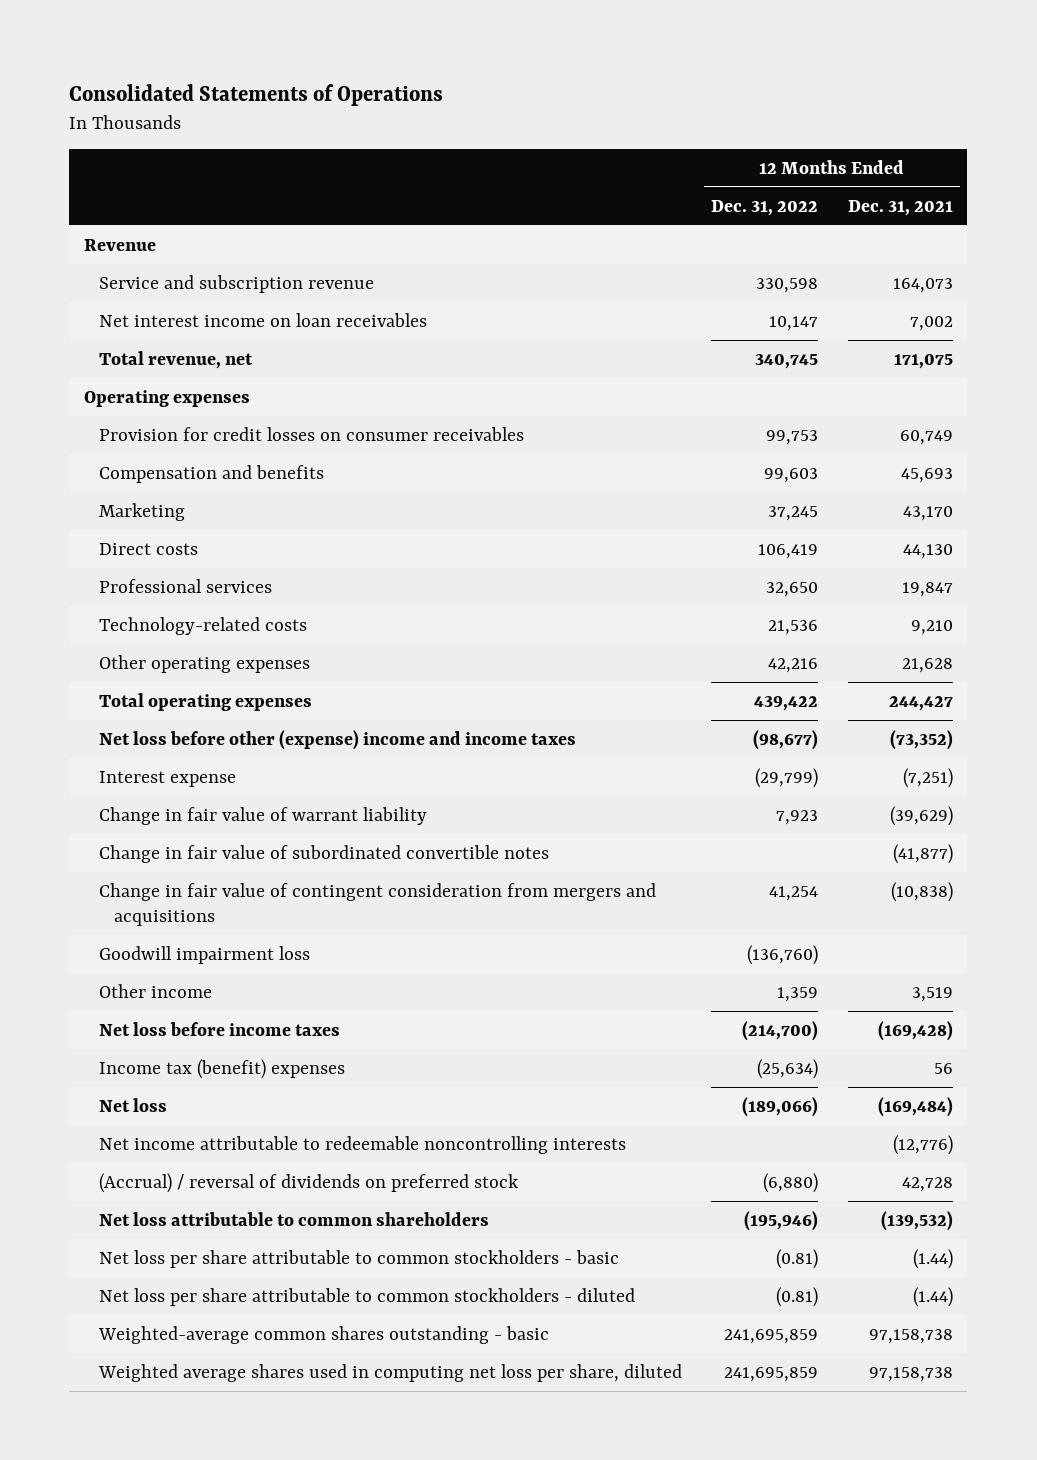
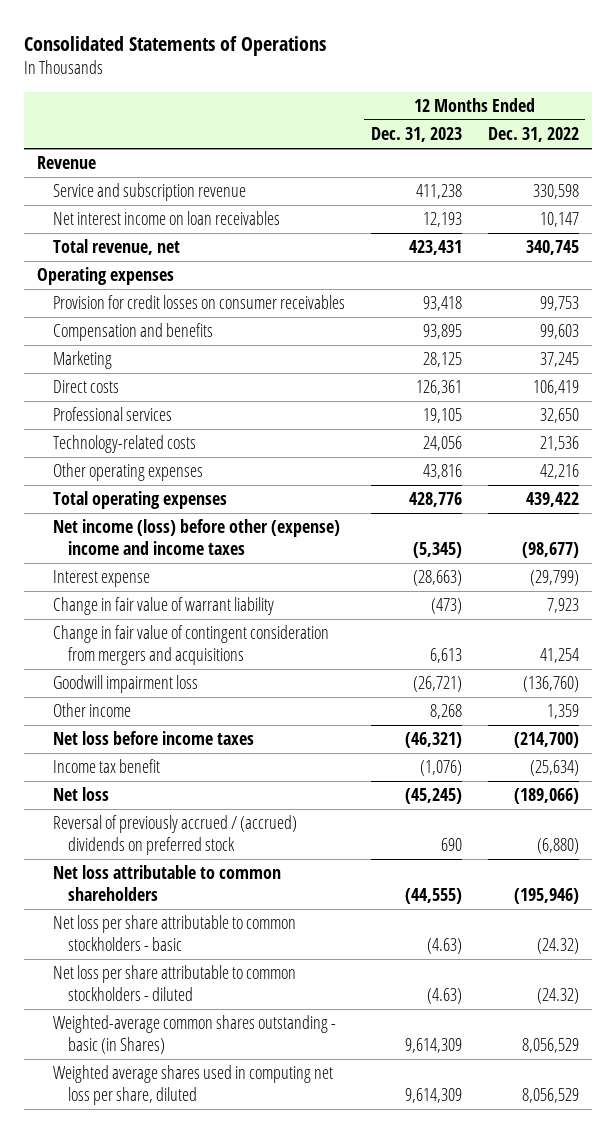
- | 12 Months Ended Dec. 31, 2022 | 12 Months Ended Dec. 31, 2021
+ | 12 Months Ended Dec. 31, 2023 | 12 Months Ended Dec. 31, 2022
- Net loss before other (expense) income and income taxes | (98,677) | (73,352)
+ Net income (loss) before other (expense) income and income taxes | (5,345) | (98,677)
- Change in fair value of subordinated convertible notes | | (41,877)
- Income tax (benefit) expenses | (25,634) | 56
+ Income tax benefit | (1,076) | (25,634)
- Net income attributable to redeemable noncontrolling interests | | (12,776)
- (Accrual) / reversal of dividends on preferred stock | (6,880) | 42,728
+ Reversal of previously accrued / (accrued) dividends on preferred stock | 690 | (6,880)
- Net loss per share attributable to common stockholders - basic | (0.81) | (1.44)
- Net loss per share attributable to common stockholders - diluted | (0.81) | (1.44)
- Weighted-average common shares outstanding - basic | 241,695,859 | 97,158,738
- Weighted average shares used in computing net loss per share, diluted | 241,695,859 | 97,158,738
+ Net loss per share attributable to common stockholders - basic | (4.63) | (24.32)
+ Net loss per share attributable to common stockholders - diluted | (4.63) | (24.32)
+ Weighted-average common shares outstanding - basic (in Shares) | 9,614,309 | 8,056,529
+ Weighted average shares used in computing net loss per share, diluted | 9,614,309 | 8,056,529

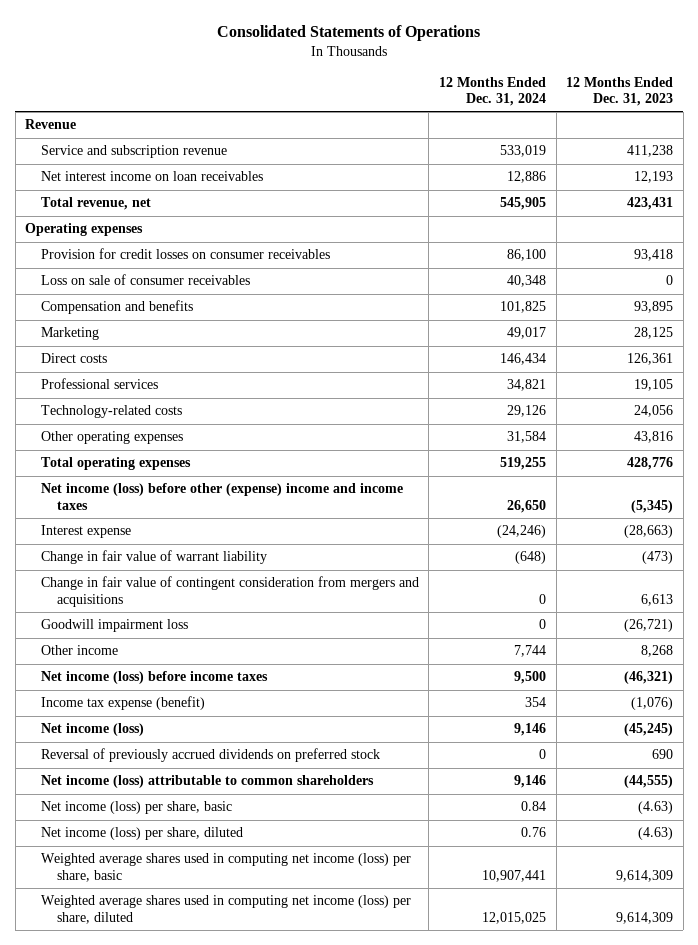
- | 12 Months Ended Dec. 31, 2023 | 12 Months Ended Dec. 31, 2022
+ | 12 Months Ended Dec. 31, 2024 | 12 Months Ended Dec. 31, 2023
+ Loss on sale of consumer receivables | 40,348 | 0
- Net loss before income taxes | (46,321) | (214,700)
- Income tax benefit | (1,076) | (25,634)
- Net loss | (45,245) | (189,066)
- Reversal of previously accrued / (accrued) dividends on preferred stock | 690 | (6,880)
- Net loss attributable to common shareholders | (44,555) | (195,946)
- Net loss per share attributable to common stockholders - basic | (4.63) | (24.32)
- Net loss per share attributable to common stockholders - diluted | (4.63) | (24.32)
- Weighted-average common shares outstanding - basic (in Shares) | 9,614,309 | 8,056,529
- Weighted average shares used in computing net loss per share, diluted | 9,614,309 | 8,056,529
+ Net income (loss) before income taxes | 9,500 | (46,321)
+ Income tax expense (benefit) | 354 | (1,076)
+ Net income (loss) | 9,146 | (45,245)
+ Reversal of previously accrued dividends on preferred stock | 0 | 690
+ Net income (loss) attributable to common shareholders | 9,146 | (44,555)
+ Net income (loss) per share, basic | 0.84 | (4.63)
+ Net income (loss) per share, diluted | 0.76 | (4.63)
+ Weighted average shares used in computing net income (loss) per share, basic | 10,907,441 | 9,614,309
+ Weighted average shares used in computing net income (loss) per share, diluted | 12,015,025 | 9,614,309

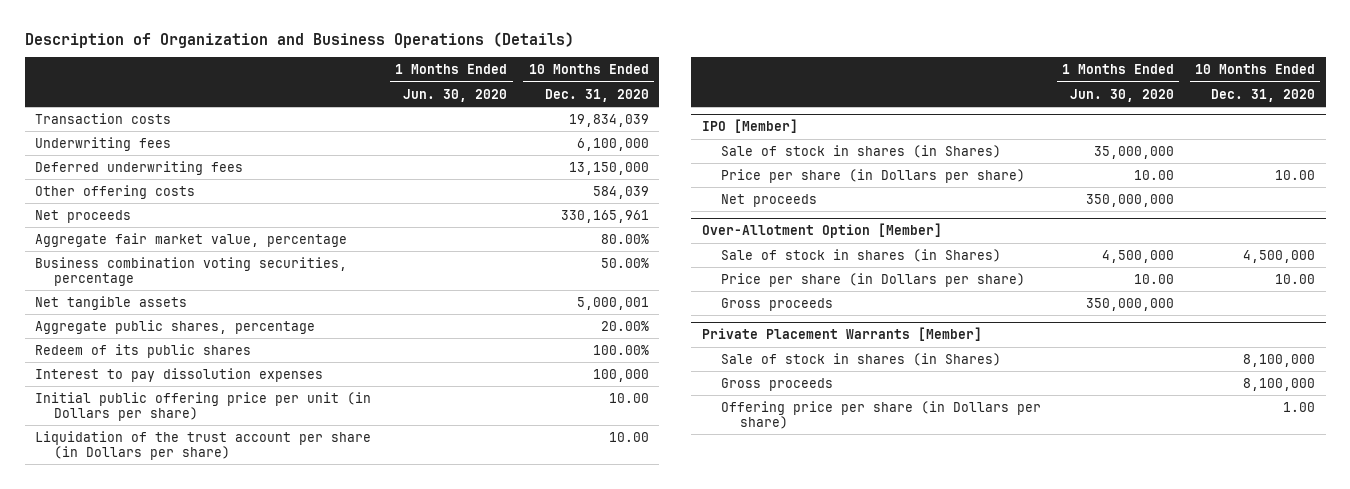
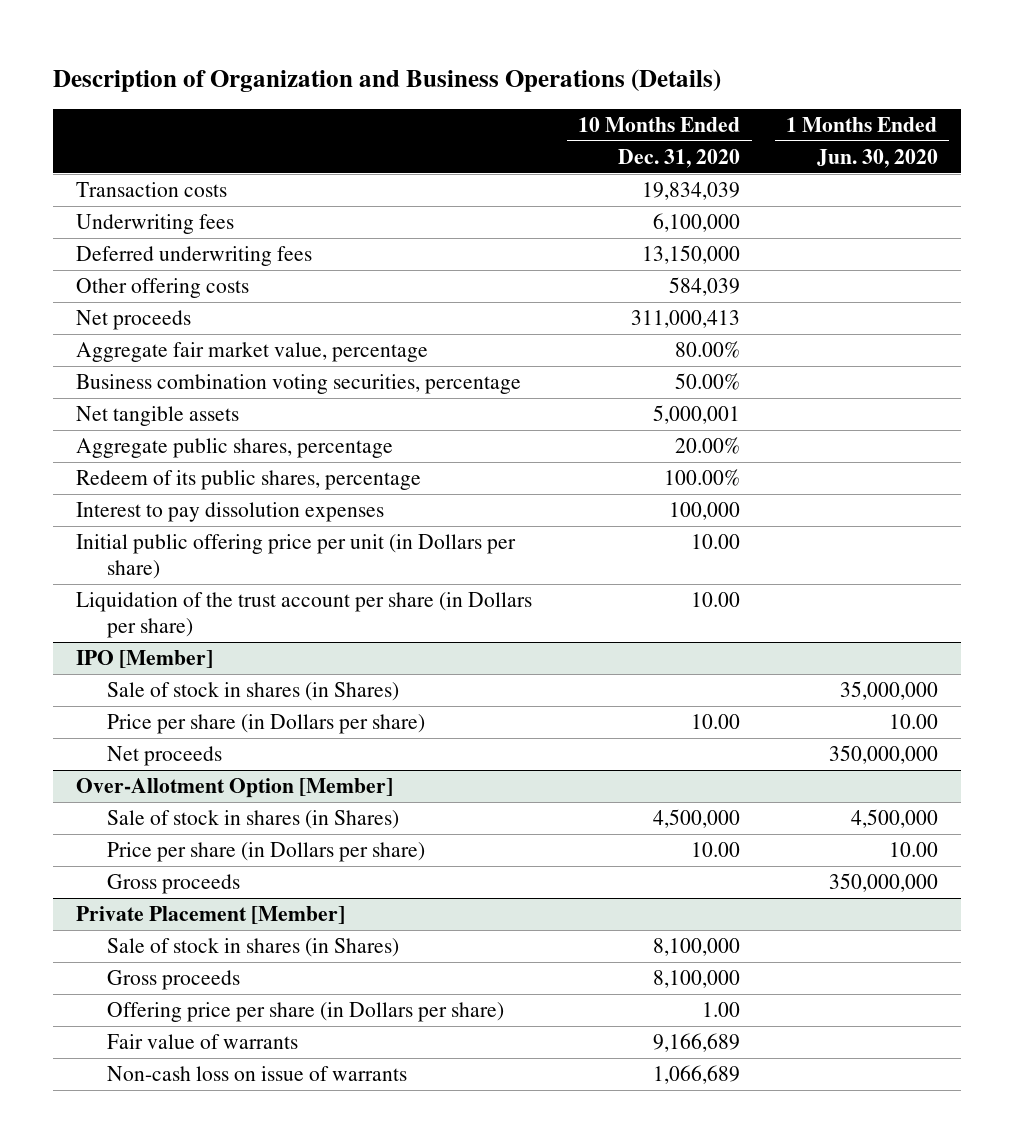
- | 1 Months Ended Jun. 30, 2020 | 10 Months Ended Dec. 31, 2020
+ | 10 Months Ended Dec. 31, 2020 | 1 Months Ended Jun. 30, 2020
- Net proceeds | | 330,165,961
+ Net proceeds | 311,000,413 |
- Redeem of its public shares | | 100.00%
+ Redeem of its public shares, percentage | 100.00% |
- Private Placement Warrants [Member]
+ Private Placement [Member]
+ Fair value of warrants | 9,166,689 |
+ Non-cash loss on issue of warrants | 1,066,689 |

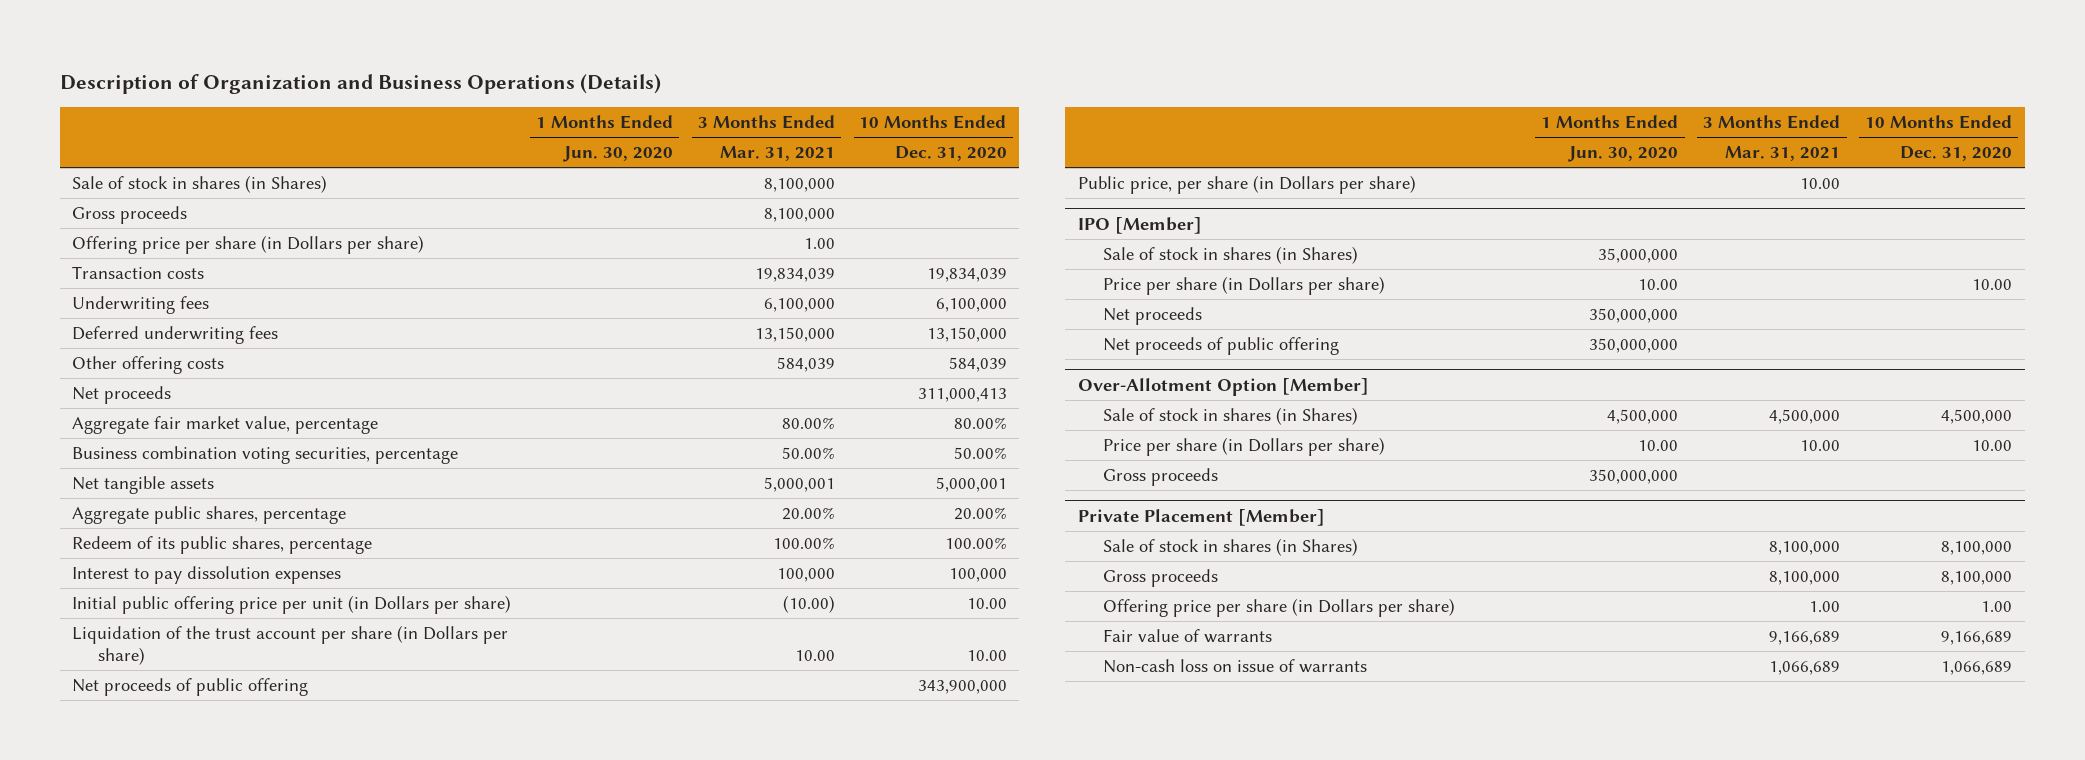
- | 10 Months Ended Dec. 31, 2020 | 1 Months Ended Jun. 30, 2020
+ | 1 Months Ended Jun. 30, 2020 | 3 Months Ended Mar. 31, 2021 | 10 Months Ended Dec. 31, 2020
+ Sale of stock in shares (in Shares) | | 8,100,000 |
+ Gross proceeds | | 8,100,000 |
+ Offering price per share (in Dollars per share) | | 1.00 |
+ Net proceeds of public offering | | | 343,900,000
+ Public price, per share (in Dollars per share) | | 10.00 |
@ IPO [Member]
+ Net proceeds of public offering | 350,000,000 | |

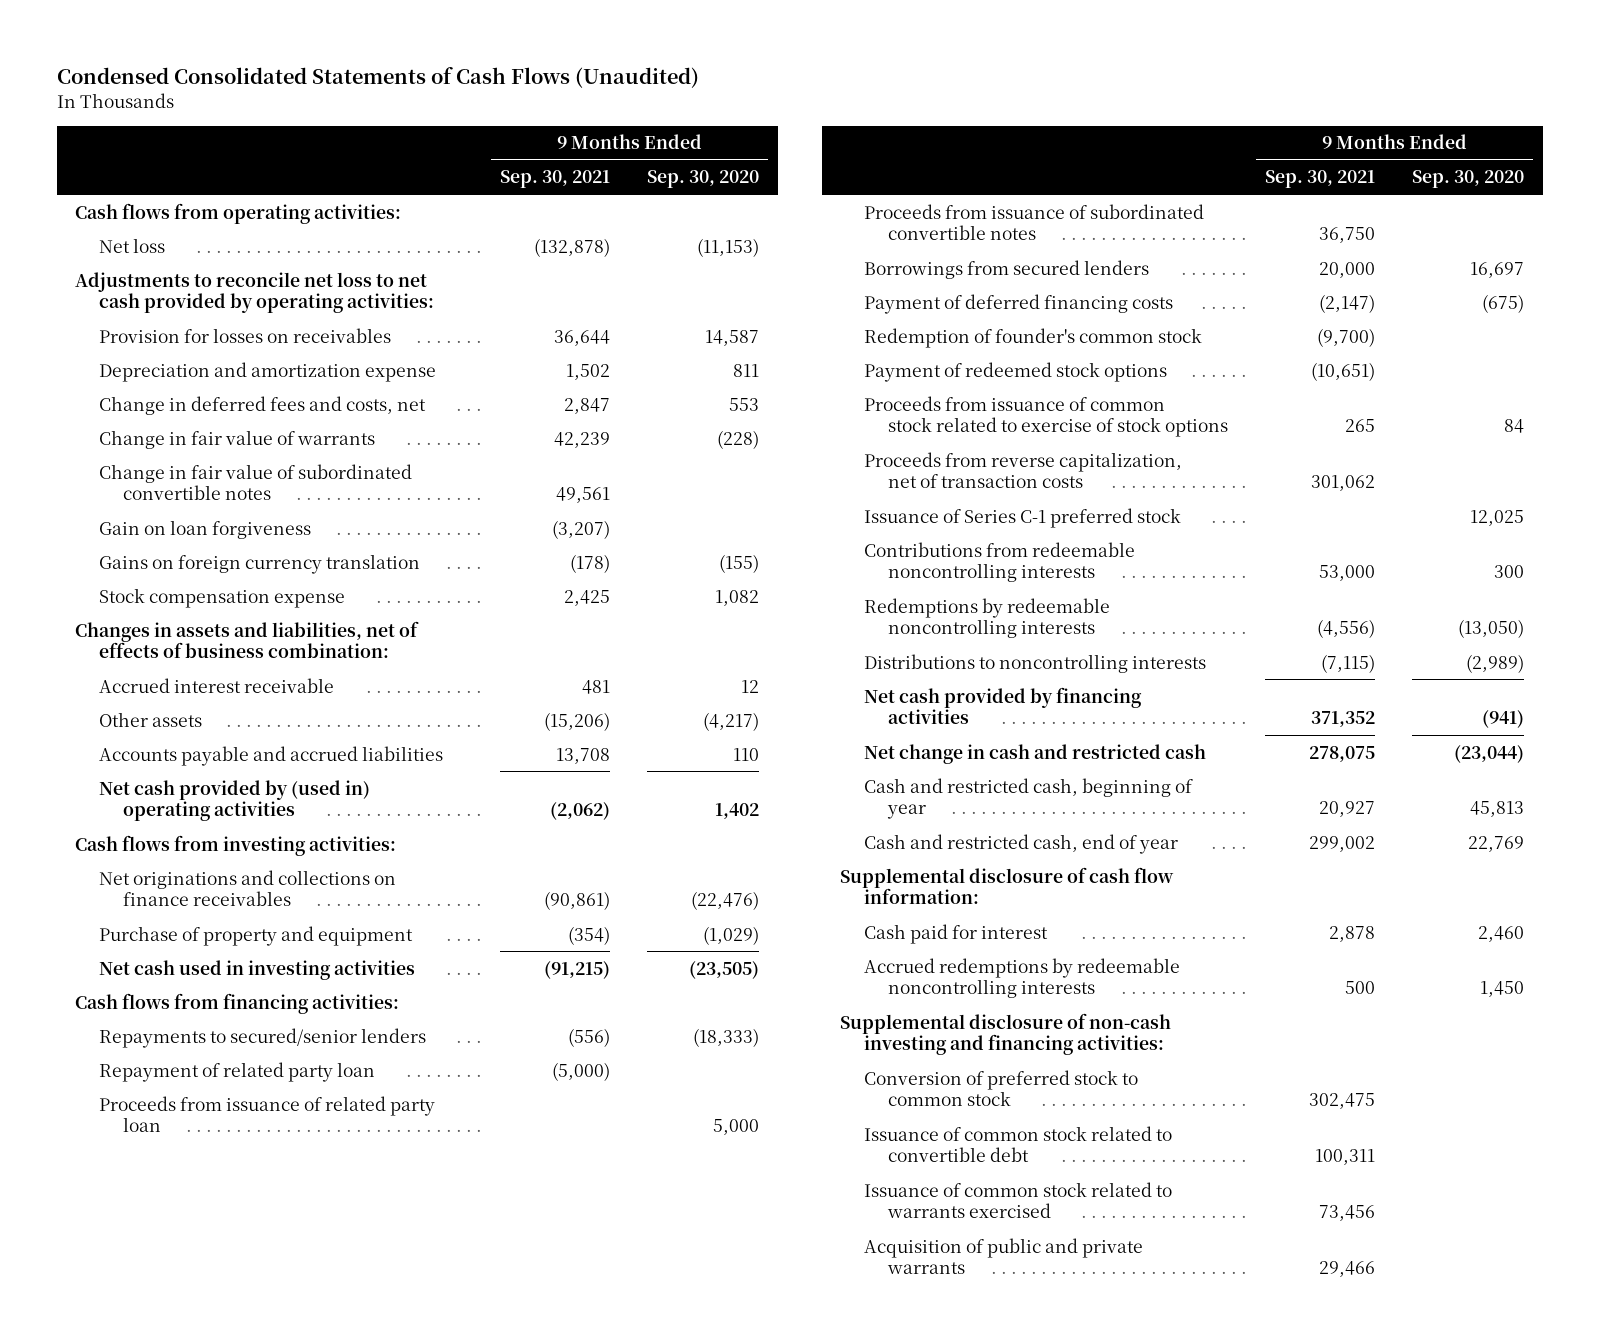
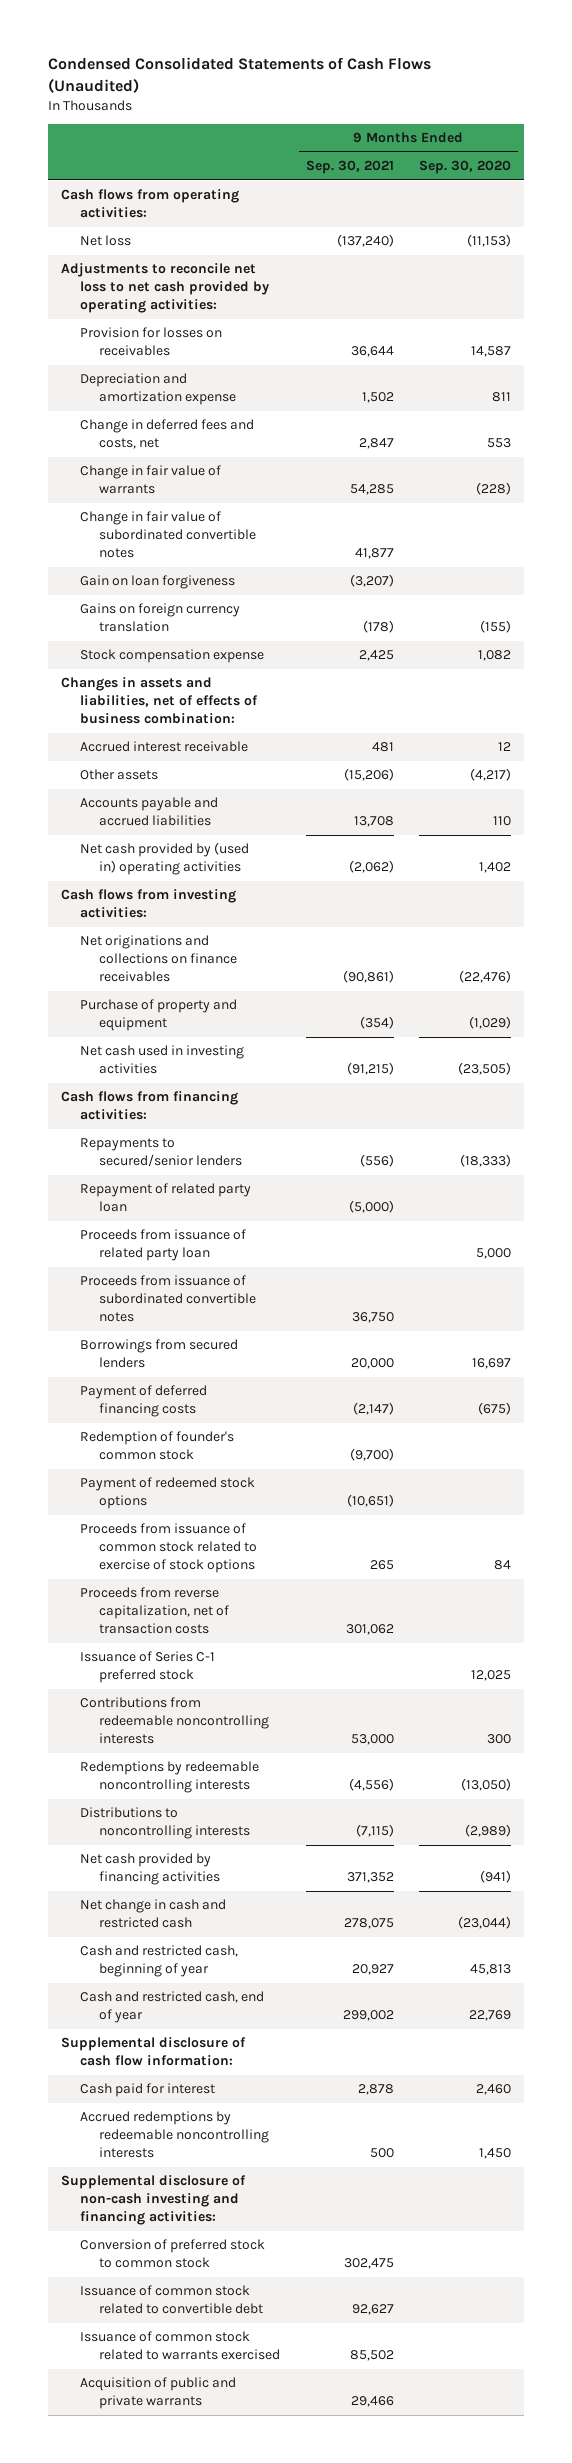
- Net loss | (132,878) | (11,153)
+ Net loss | (137,240) | (11,153)
- Change in fair value of warrants | 42,239 | (228)
- Change in fair value of subordinated convertible notes | 49,561 |
+ Change in fair value of warrants | 54,285 | (228)
+ Change in fair value of subordinated convertible notes | 41,877 |
- Issuance of common stock related to convertible debt | 100,311 |
- Issuance of common stock related to warrants exercised | 73,456 |
+ Issuance of common stock related to convertible debt | 92,627 |
+ Issuance of common stock related to warrants exercised | 85,502 |

